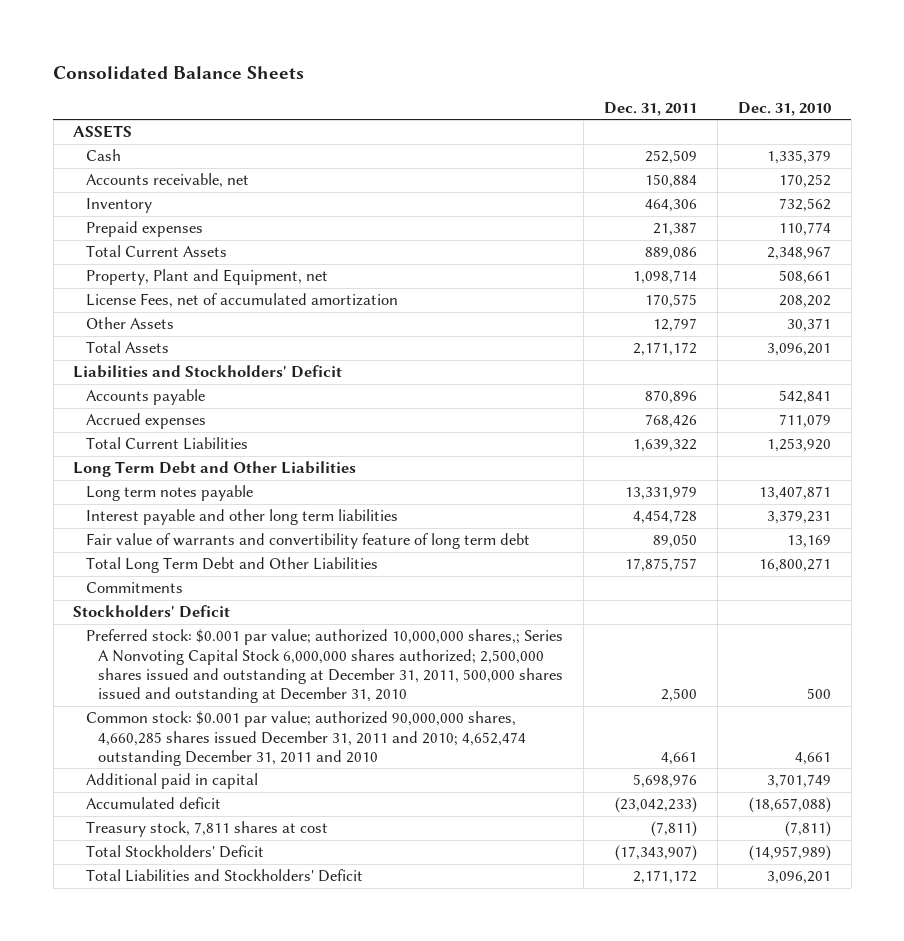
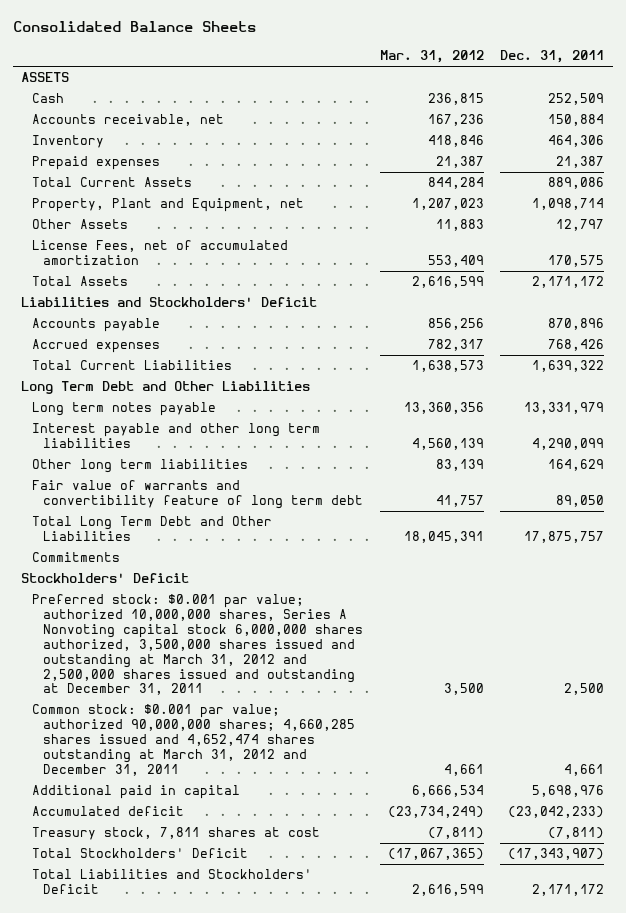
- | Dec. 31, 2011 | Dec. 31, 2010
+ | Mar. 31, 2012 | Dec. 31, 2011
moved down: License Fees, net of accumulated amortization | 553,409 | 170,575
- Interest payable and other long term liabilities | 4,454,728 | 3,379,231
+ Interest payable and other long term liabilities | 4,560,139 | 4,290,099
+ Other long term liabilities | 83,139 | 164,629
- Preferred stock: $0.001 par value; authorized 10,000,000 shares,; Series A Nonvoting Capital Stock 6,000,000 shares authorized; 2,500,000 shares issued and outstanding at December 31, 2011, 500,000 shares issued and outstanding at December 31, 2010 | 2,500 | 500
- Common stock: $0.001 par value; authorized 90,000,000 shares, 4,660,285 shares issued December 31, 2011 and 2010; 4,652,474 outstanding December 31, 2011 and 2010 | 4,661 | 4,661
+ Preferred stock: $0.001 par value; authorized 10,000,000 shares, Series A Nonvoting capital stock 6,000,000 shares authorized, 3,500,000 shares issued and outstanding at March 31, 2012 and 2,500,000 shares issued and outstanding at December 31, 2011 | 3,500 | 2,500
+ Common stock: $0.001 par value; authorized 90,000,000 shares; 4,660,285 shares issued and 4,652,474 shares outstanding at March 31, 2012 and December 31, 2011 | 4,661 | 4,661

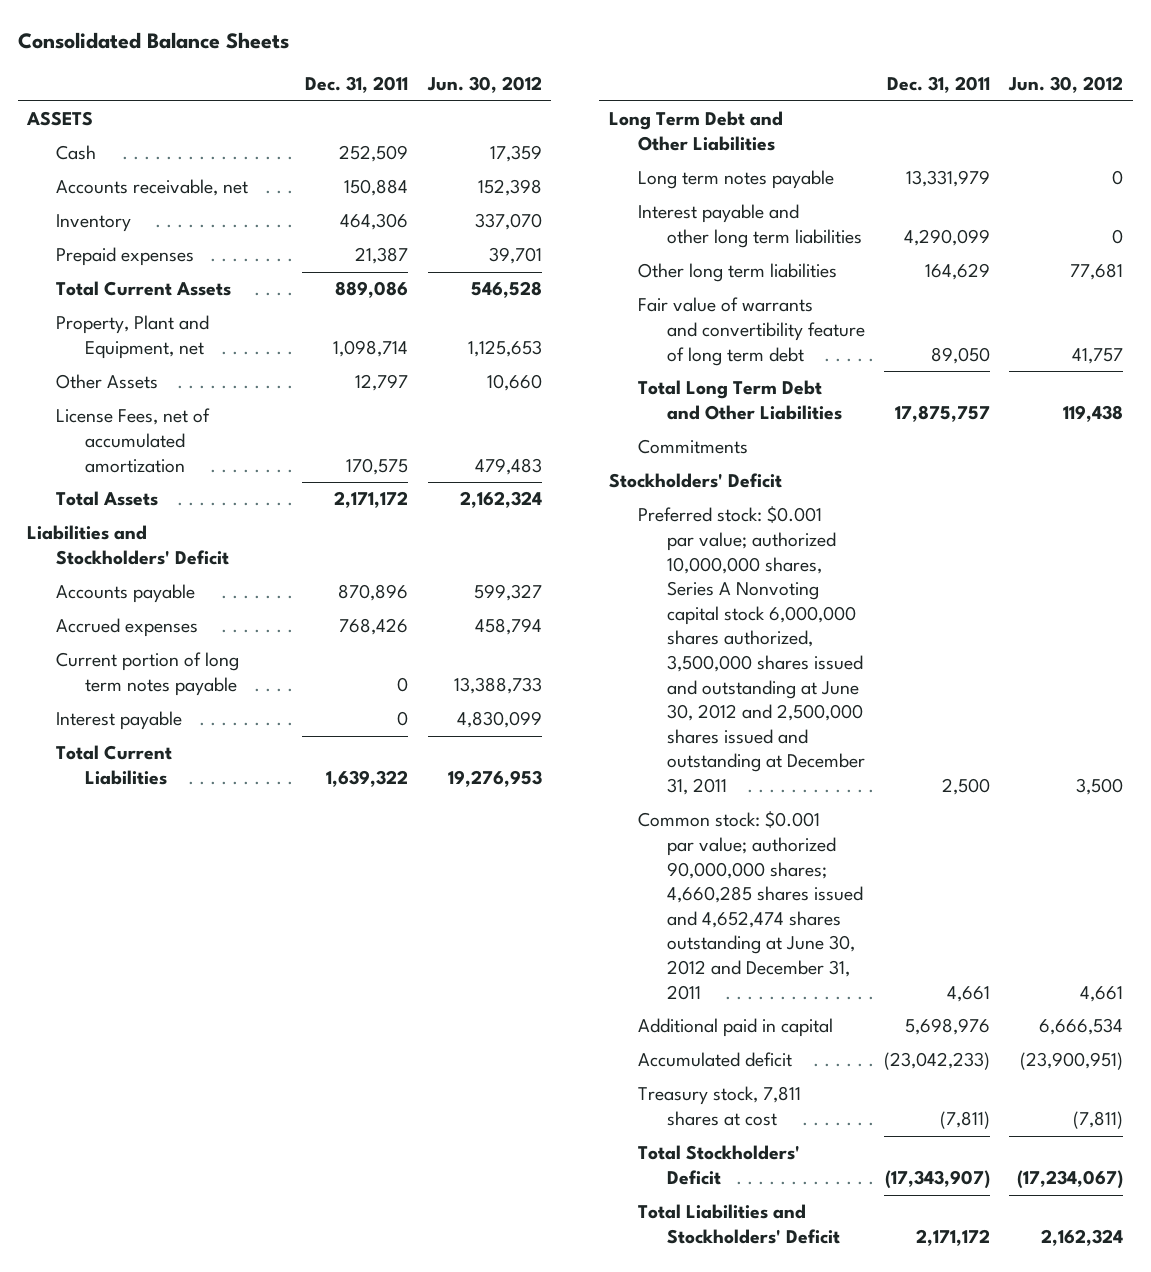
- | Mar. 31, 2012 | Dec. 31, 2011
+ | Dec. 31, 2011 | Jun. 30, 2012
+ Current portion of long term notes payable | 0 | 13,388,733
+ Interest payable | 0 | 4,830,099
- Preferred stock: $0.001 par value; authorized 10,000,000 shares, Series A Nonvoting capital stock 6,000,000 shares authorized, 3,500,000 shares issued and outstanding at March 31, 2012 and 2,500,000 shares issued and outstanding at December 31, 2011 | 3,500 | 2,500
- Common stock: $0.001 par value; authorized 90,000,000 shares; 4,660,285 shares issued and 4,652,474 shares outstanding at March 31, 2012 and December 31, 2011 | 4,661 | 4,661
+ Preferred stock: $0.001 par value; authorized 10,000,000 shares, Series A Nonvoting capital stock 6,000,000 shares authorized, 3,500,000 shares issued and outstanding at June 30, 2012 and 2,500,000 shares issued and outstanding at December 31, 2011 | 2,500 | 3,500
+ Common stock: $0.001 par value; authorized 90,000,000 shares; 4,660,285 shares issued and 4,652,474 shares outstanding at June 30, 2012 and December 31, 2011 | 4,661 | 4,661

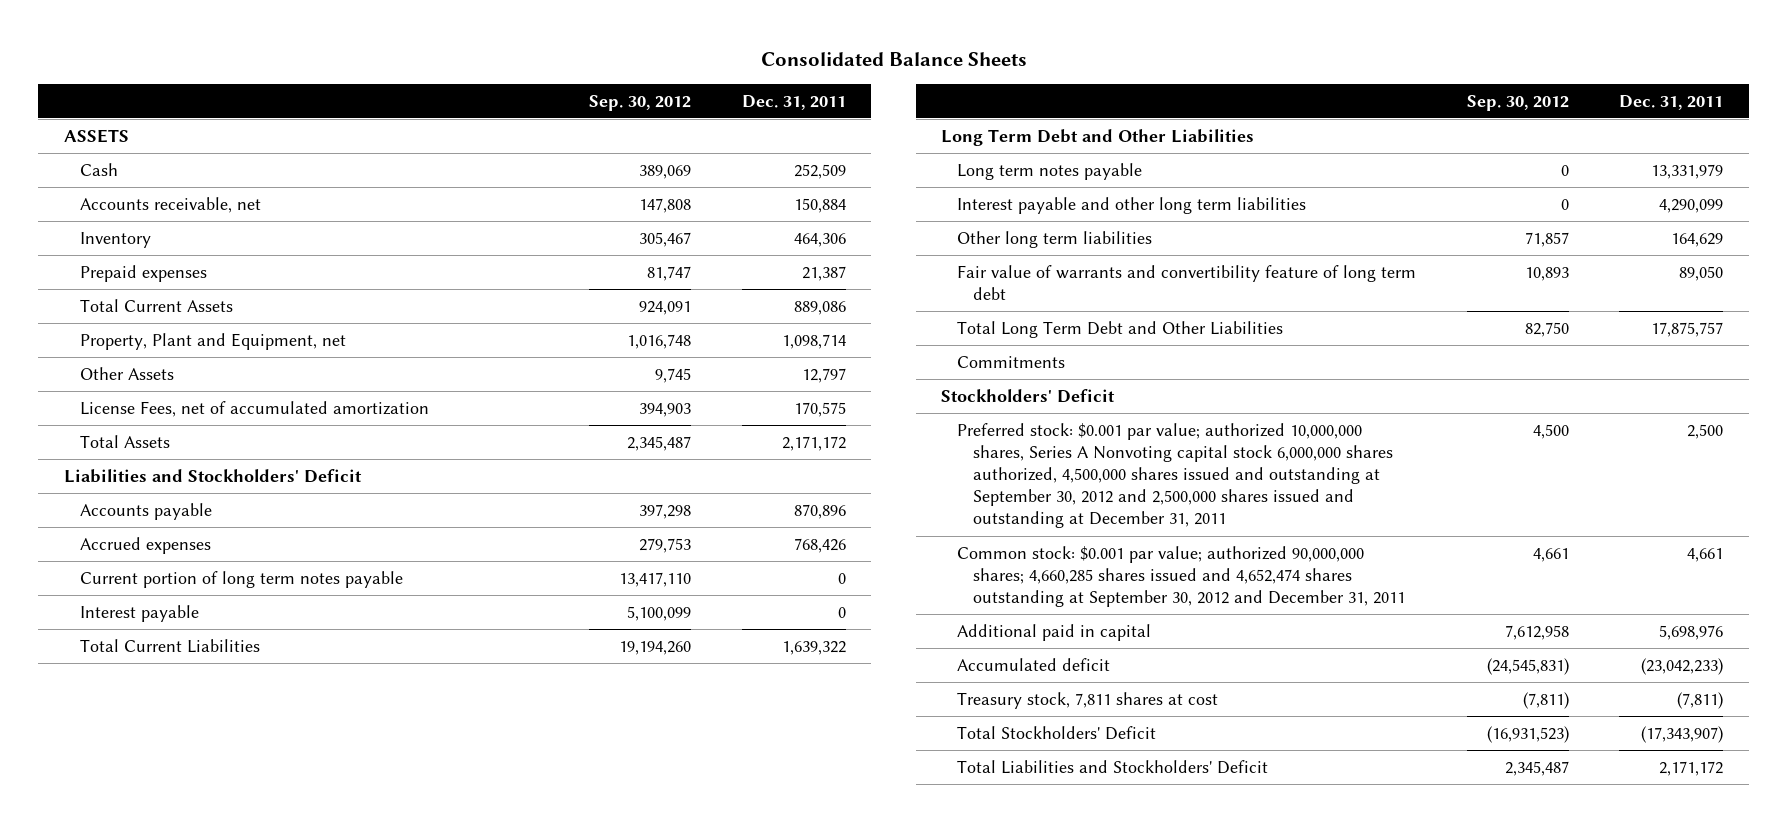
- | Dec. 31, 2011 | Jun. 30, 2012
+ | Sep. 30, 2012 | Dec. 31, 2011
- Preferred stock: $0.001 par value; authorized 10,000,000 shares, Series A Nonvoting capital stock 6,000,000 shares authorized, 3,500,000 shares issued and outstanding at June 30, 2012 and 2,500,000 shares issued and outstanding at December 31, 2011 | 2,500 | 3,500
- Common stock: $0.001 par value; authorized 90,000,000 shares; 4,660,285 shares issued and 4,652,474 shares outstanding at June 30, 2012 and December 31, 2011 | 4,661 | 4,661
+ Preferred stock: $0.001 par value; authorized 10,000,000 shares, Series A Nonvoting capital stock 6,000,000 shares authorized, 4,500,000 shares issued and outstanding at September 30, 2012 and 2,500,000 shares issued and outstanding at December 31, 2011 | 4,500 | 2,500
+ Common stock: $0.001 par value; authorized 90,000,000 shares; 4,660,285 shares issued and 4,652,474 shares outstanding at September 30, 2012 and December 31, 2011 | 4,661 | 4,661

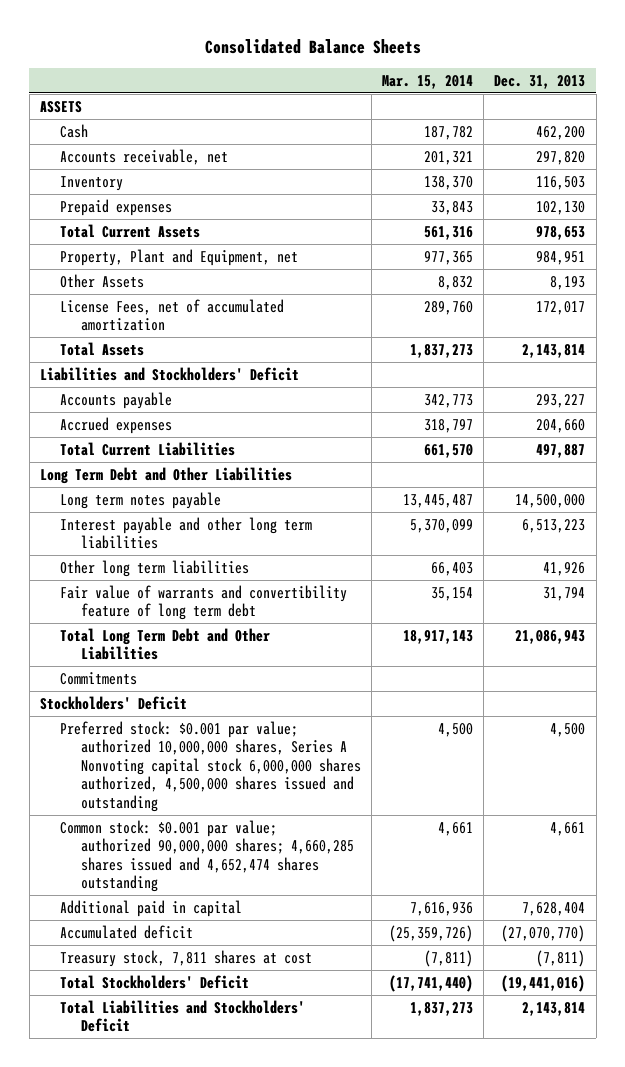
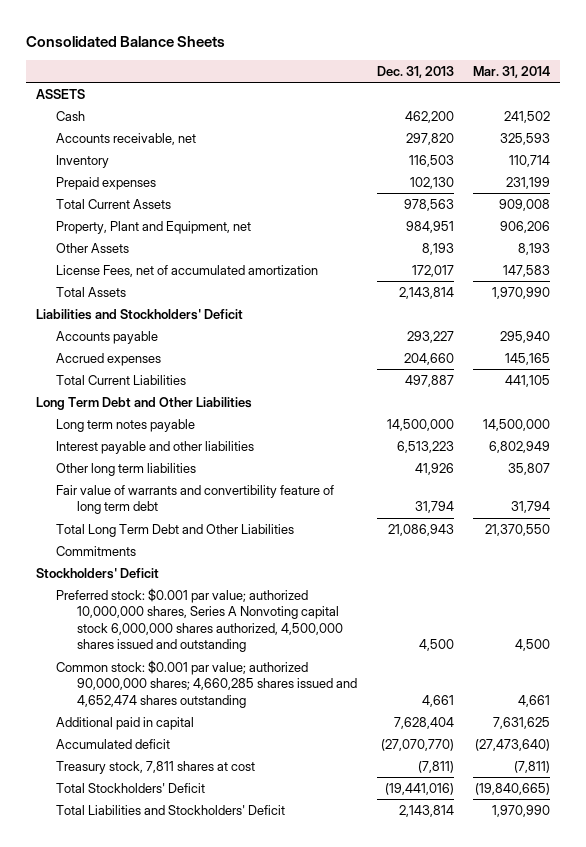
- | Mar. 15, 2014 | Dec. 31, 2013
+ | Dec. 31, 2013 | Mar. 31, 2014
- Total Current Assets | 561,316 | 978,653
+ Total Current Assets | 978,563 | 909,008
- Interest payable and other long term liabilities | 5,370,099 | 6,513,223
+ Interest payable and other liabilities | 6,513,223 | 6,802,949

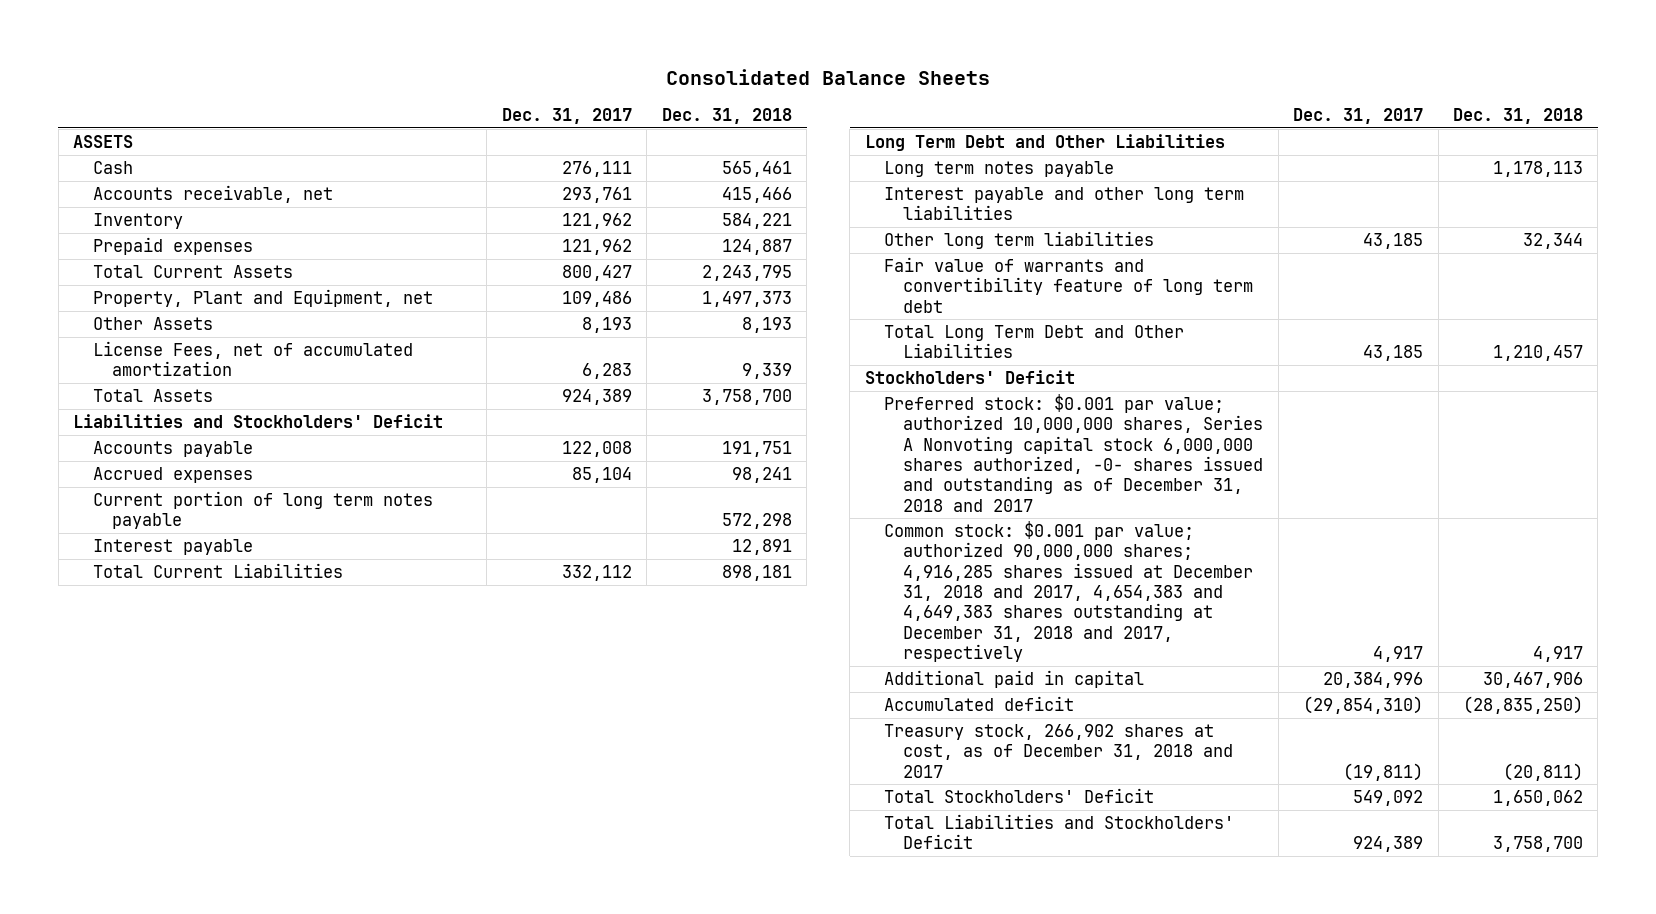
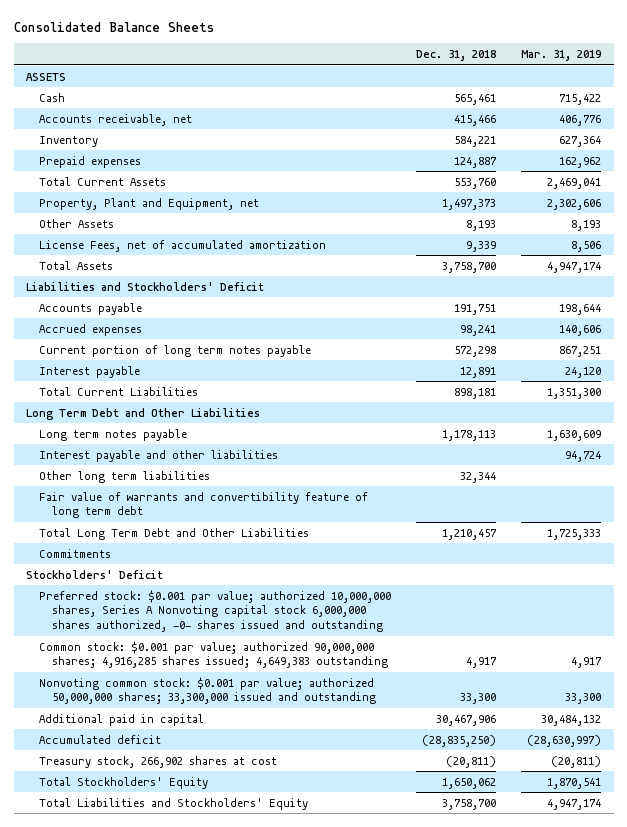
- | Dec. 31, 2017 | Dec. 31, 2018
+ | Dec. 31, 2018 | Mar. 31, 2019
- Total Current Assets | 800,427 | 2,243,795
+ Total Current Assets | 553,760 | 2,469,041
- Interest payable and other long term liabilities
+ Interest payable and other liabilities | | 94,724
+ Commitments
- Preferred stock: $0.001 par value; authorized 10,000,000 shares, Series A Nonvoting capital stock 6,000,000 shares authorized, -0- shares issued and outstanding as of December 31, 2018 and 2017
- Common stock: $0.001 par value; authorized 90,000,000 shares; 4,916,285 shares issued at December 31, 2018 and 2017, 4,654,383 and 4,649,383 shares outstanding at December 31, 2018 and 2017, respectively | 4,917 | 4,917
+ Preferred stock: $0.001 par value; authorized 10,000,000 shares, Series A Nonvoting capital stock 6,000,000 shares authorized, -0- shares issued and outstanding
+ Common stock: $0.001 par value; authorized 90,000,000 shares; 4,916,285 shares issued; 4,649,383 outstanding | 4,917 | 4,917
+ Nonvoting common stock: $0.001 par value; authorized 50,000,000 shares; 33,300,000 issued and outstanding | 33,300 | 33,300
- Treasury stock, 266,902 shares at cost, as of December 31, 2018 and 2017 | (19,811) | (20,811)
- Total Stockholders' Deficit | 549,092 | 1,650,062
- Total Liabilities and Stockholders' Deficit | 924,389 | 3,758,700
+ Treasury stock, 266,902 shares at cost | (20,811) | (20,811)
+ Total Stockholders' Equity | 1,650,062 | 1,870,541
+ Total Liabilities and Stockholders' Equity | 3,758,700 | 4,947,174

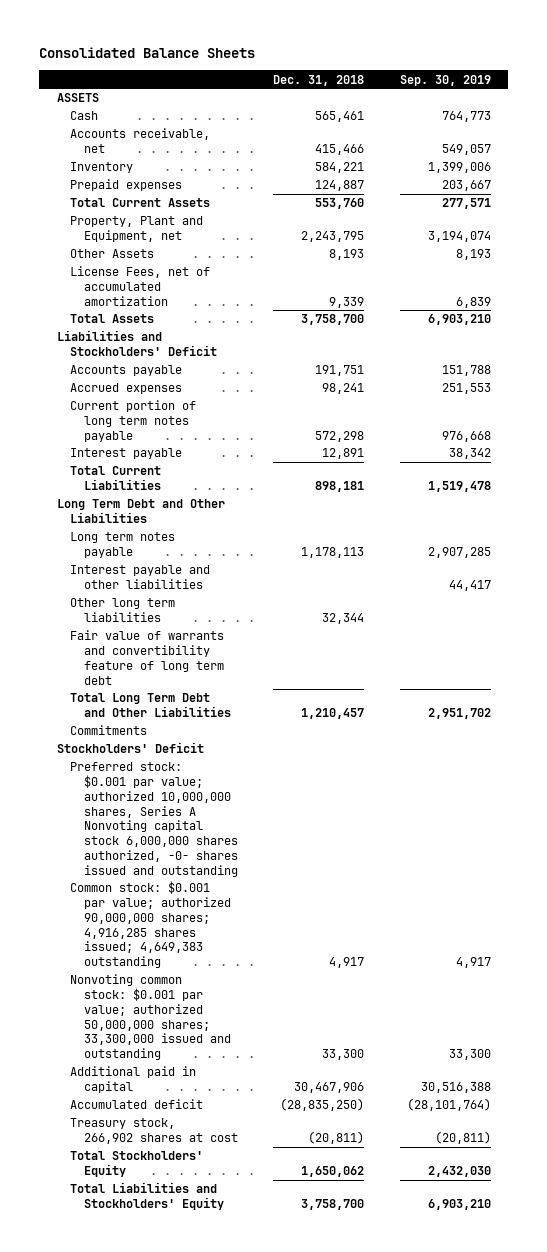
- | Dec. 31, 2018 | Mar. 31, 2019
+ | Dec. 31, 2018 | Sep. 30, 2019
- Property, Plant and Equipment, net | 1,497,373 | 2,302,606
+ Property, Plant and Equipment, net | 2,243,795 | 3,194,074

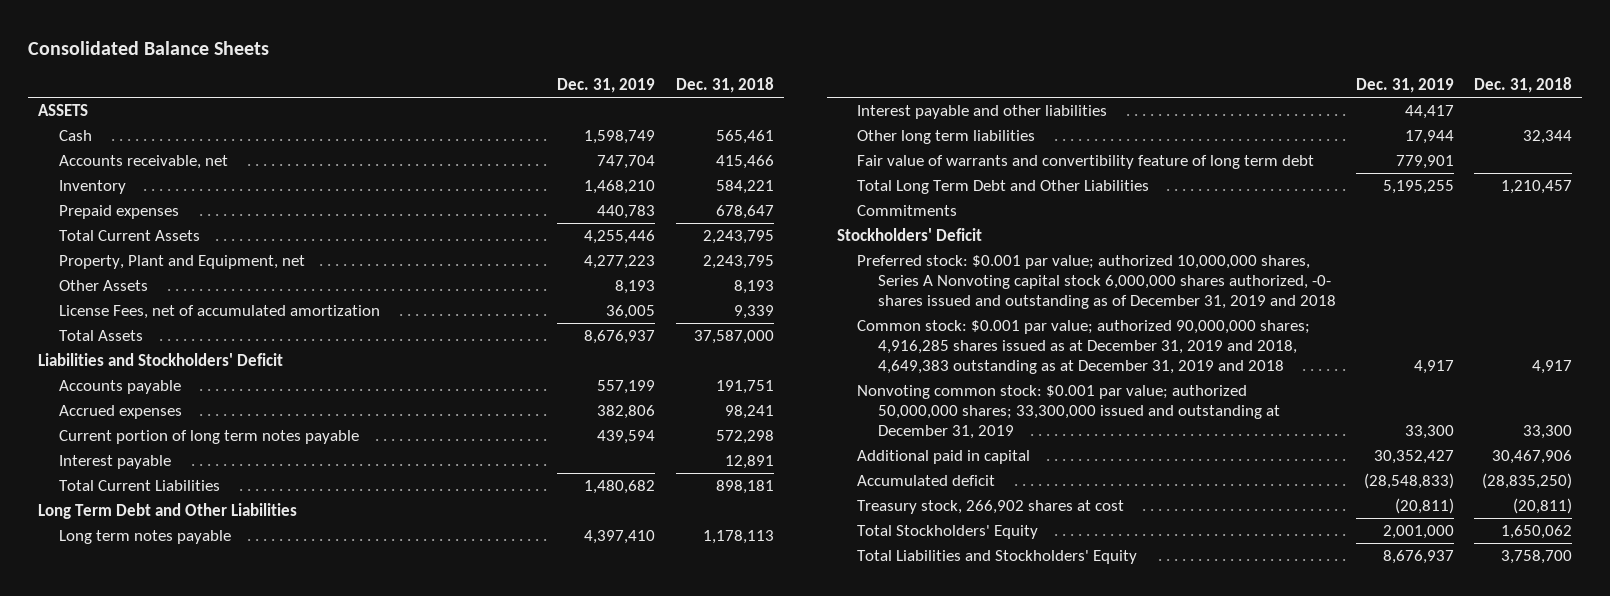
- | Dec. 31, 2018 | Sep. 30, 2019
+ | Dec. 31, 2019 | Dec. 31, 2018
- Prepaid expenses | 124,887 | 203,667
- Total Current Assets | 553,760 | 277,571
+ Prepaid expenses | 440,783 | 678,647
+ Total Current Assets | 4,255,446 | 2,243,795
- Total Assets | 3,758,700 | 6,903,210
+ Total Assets | 8,676,937 | 37,587,000
- Preferred stock: $0.001 par value; authorized 10,000,000 shares, Series A Nonvoting capital stock 6,000,000 shares authorized, -0- shares issued and outstanding
- Common stock: $0.001 par value; authorized 90,000,000 shares; 4,916,285 shares issued; 4,649,383 outstanding | 4,917 | 4,917
- Nonvoting common stock: $0.001 par value; authorized 50,000,000 shares; 33,300,000 issued and outstanding | 33,300 | 33,300
+ Preferred stock: $0.001 par value; authorized 10,000,000 shares, Series A Nonvoting capital stock 6,000,000 shares authorized, -0- shares issued and outstanding as of December 31, 2019 and 2018
+ Common stock: $0.001 par value; authorized 90,000,000 shares; 4,916,285 shares issued as at December 31, 2019 and 2018, 4,649,383 outstanding as at December 31, 2019 and 2018 | 4,917 | 4,917
+ Nonvoting common stock: $0.001 par value; authorized 50,000,000 shares; 33,300,000 issued and outstanding at December 31, 2019 | 33,300 | 33,300

